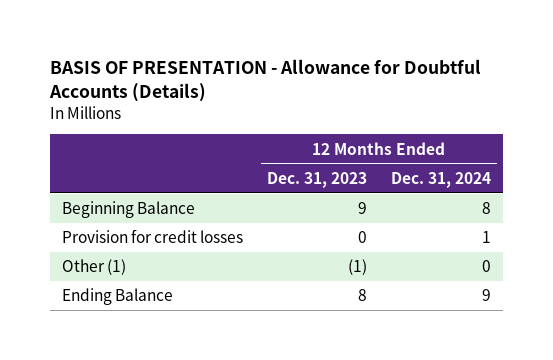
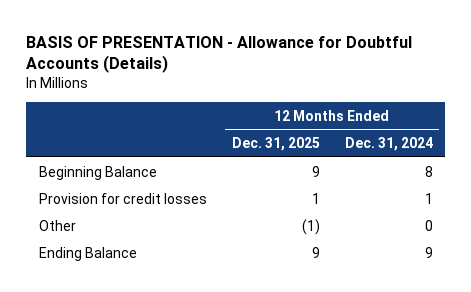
- | 12 Months Ended Dec. 31, 2023 | 12 Months Ended Dec. 31, 2024
+ | 12 Months Ended Dec. 31, 2025 | 12 Months Ended Dec. 31, 2024
- Other (1) | (1) | 0
+ Other | (1) | 0

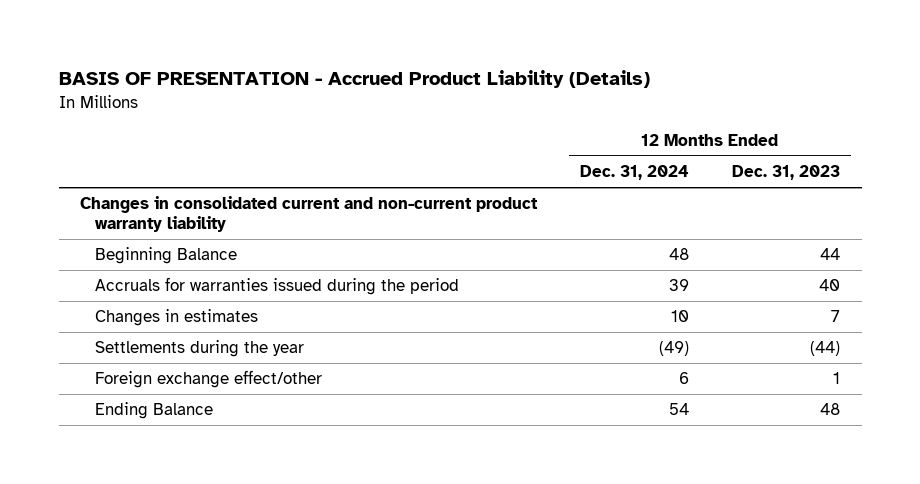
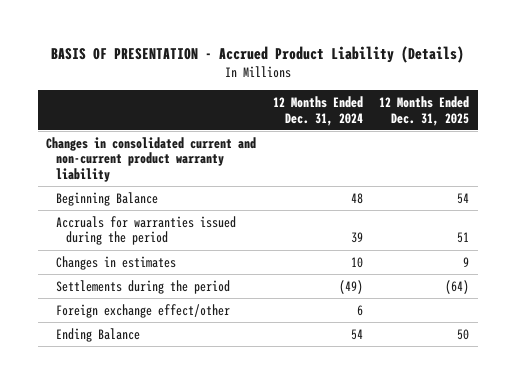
- | 12 Months Ended Dec. 31, 2024 | 12 Months Ended Dec. 31, 2023
+ | 12 Months Ended Dec. 31, 2024 | 12 Months Ended Dec. 31, 2025
- Settlements during the year | (49) | (44)
+ Settlements during the period | (49) | (64)

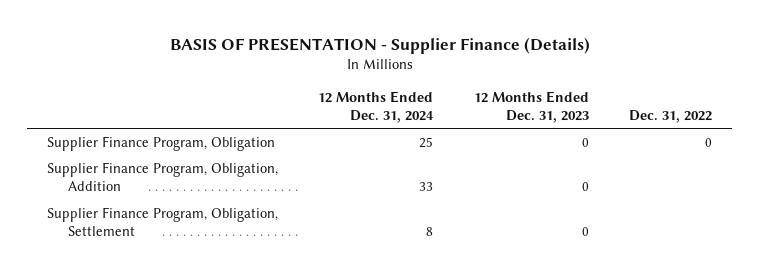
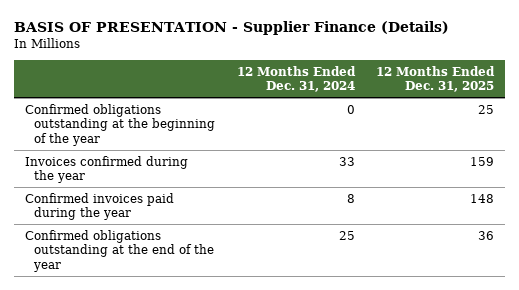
- | 12 Months Ended Dec. 31, 2024 | 12 Months Ended Dec. 31, 2023 | Dec. 31, 2022
+ | 12 Months Ended Dec. 31, 2024 | 12 Months Ended Dec. 31, 2025
- Supplier Finance Program, Obligation | 25 | 0 | 0
- Supplier Finance Program, Obligation, Addition | 33 | 0 |
- Supplier Finance Program, Obligation, Settlement | 8 | 0 |
+ Confirmed obligations outstanding at the beginning of the year | 0 | 25
+ Invoices confirmed during the year | 33 | 159
+ Confirmed invoices paid during the year | 8 | 148
+ Confirmed obligations outstanding at the end of the year | 25 | 36

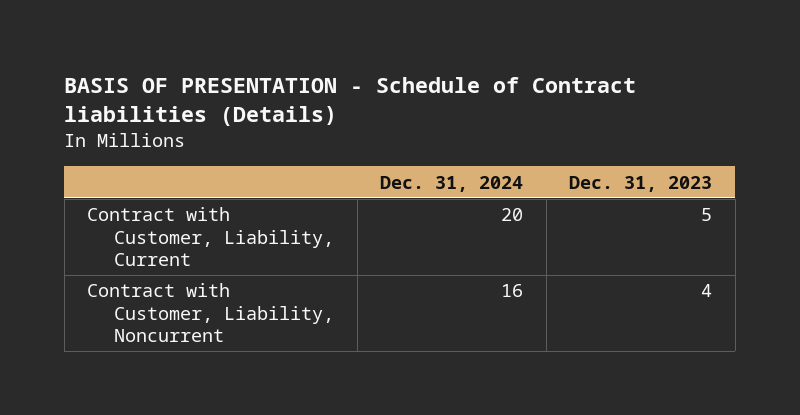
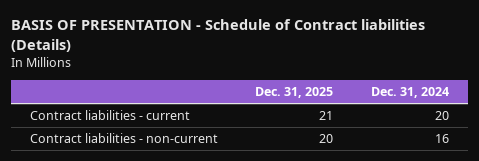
- | Dec. 31, 2024 | Dec. 31, 2023
+ | Dec. 31, 2025 | Dec. 31, 2024
- Contract with Customer, Liability, Current | 20 | 5
- Contract with Customer, Liability, Noncurrent | 16 | 4
+ Contract liabilities - current | 21 | 20
+ Contract liabilities - non-current | 20 | 16

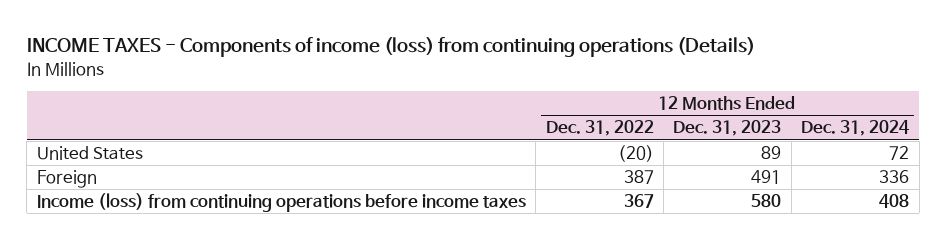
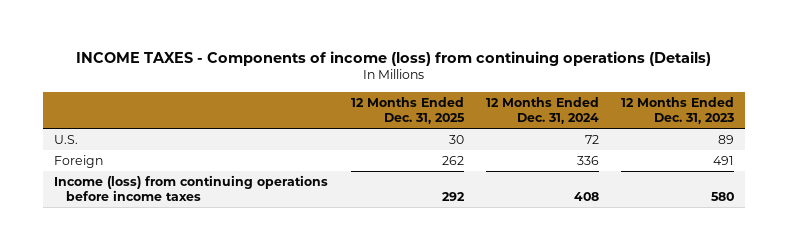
- | 12 Months Ended Dec. 31, 2022 | 12 Months Ended Dec. 31, 2023 | 12 Months Ended Dec. 31, 2024
+ | 12 Months Ended Dec. 31, 2025 | 12 Months Ended Dec. 31, 2024 | 12 Months Ended Dec. 31, 2023
- United States | (20) | 89 | 72
+ U.S. | 30 | 72 | 89

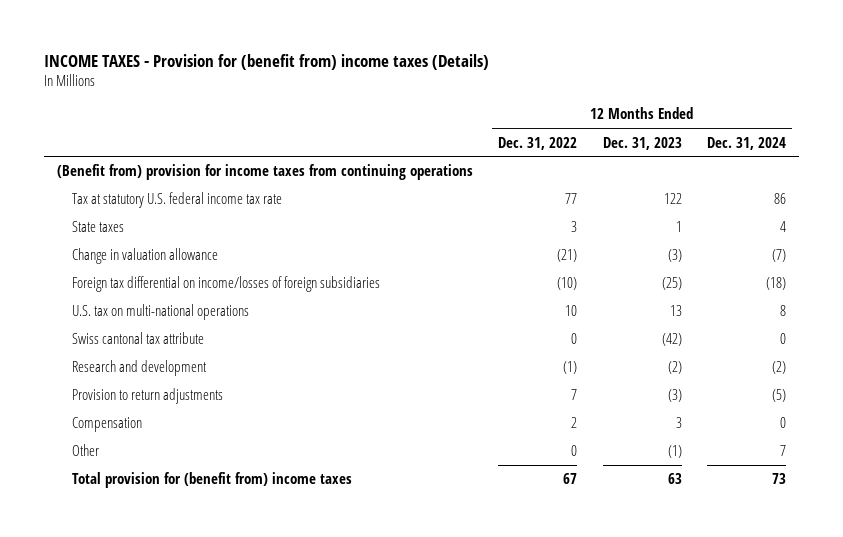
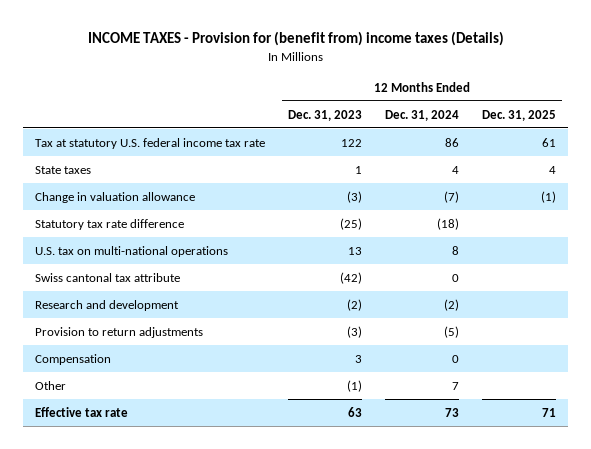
- | 12 Months Ended Dec. 31, 2022 | 12 Months Ended Dec. 31, 2023 | 12 Months Ended Dec. 31, 2024
+ | 12 Months Ended Dec. 31, 2023 | 12 Months Ended Dec. 31, 2024 | 12 Months Ended Dec. 31, 2025
- (Benefit from) provision for income taxes from continuing operations
- Foreign tax differential on income/losses of foreign subsidiaries | (10) | (25) | (18)
+ Statutory tax rate difference | (25) | (18) |
- Total provision for (benefit from) income taxes | 67 | 63 | 73
+ Effective tax rate | 63 | 73 | 71

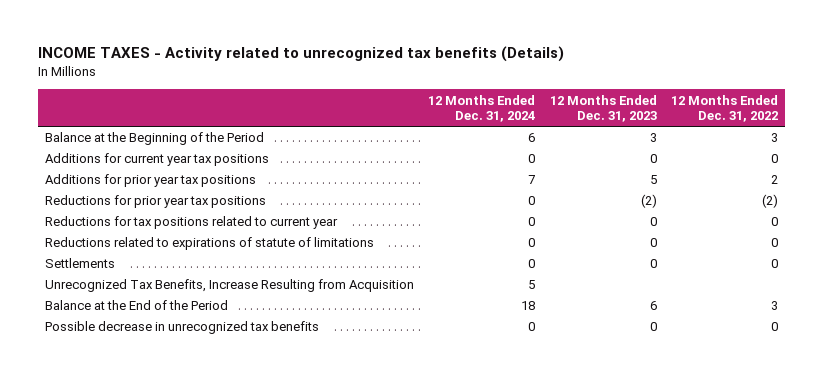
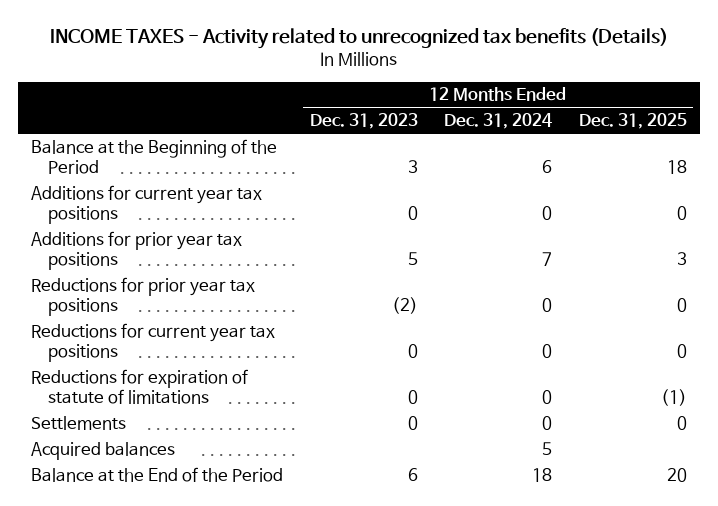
- | 12 Months Ended Dec. 31, 2024 | 12 Months Ended Dec. 31, 2023 | 12 Months Ended Dec. 31, 2022
+ | 12 Months Ended Dec. 31, 2023 | 12 Months Ended Dec. 31, 2024 | 12 Months Ended Dec. 31, 2025
- Reductions for tax positions related to current year | 0 | 0 | 0
- Reductions related to expirations of statute of limitations | 0 | 0 | 0
+ Reductions for current year tax positions | 0 | 0 | 0
+ Reductions for expiration of statute of limitations | 0 | 0 | (1)
- Unrecognized Tax Benefits, Increase Resulting from Acquisition | 5 | |
+ Acquired balances | | 5 |
- Possible decrease in unrecognized tax benefits | 0 | 0 | 0

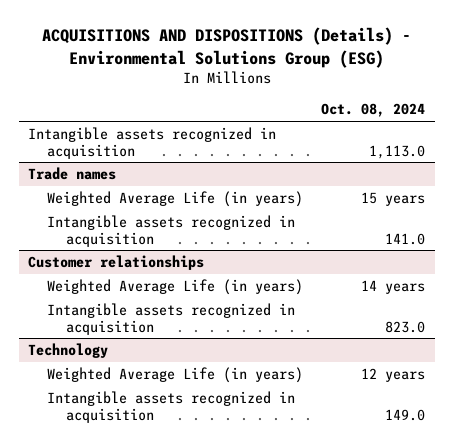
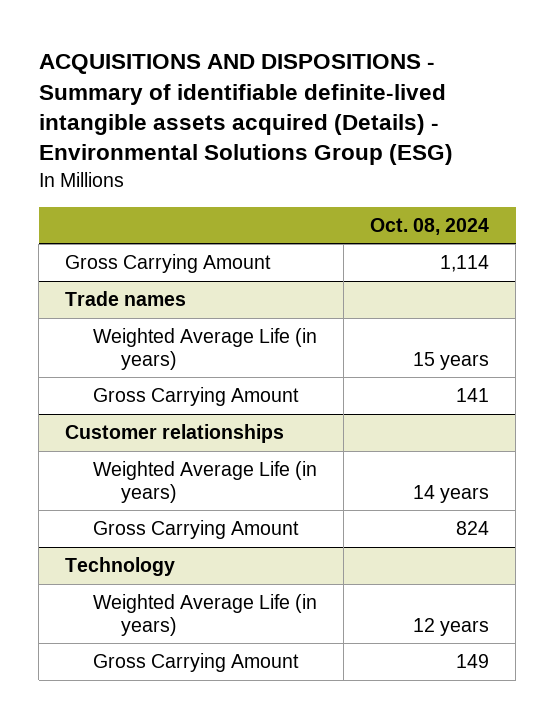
- ACQUISITIONS AND DISPOSITIONS (Details) - Environmental Solutions Group (ESG)
+ ACQUISITIONS AND DISPOSITIONS - Summary of identifiable definite-lived intangible assets acquired (Details) - Environmental Solutions Group (ESG)
- Intangible assets recognized in acquisition | 1,113.0
+ Gross Carrying Amount | 1,114
@ Trade names
- Intangible assets recognized in acquisition | 141.0
+ Gross Carrying Amount | 141
@ Customer relationships
- Intangible assets recognized in acquisition | 823.0
+ Gross Carrying Amount | 824
@ Technology
- Intangible assets recognized in acquisition | 149.0
+ Gross Carrying Amount | 149

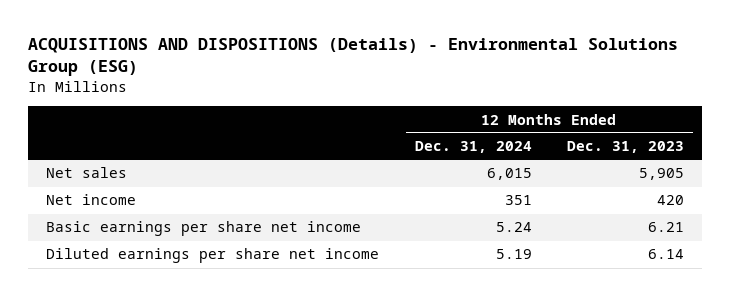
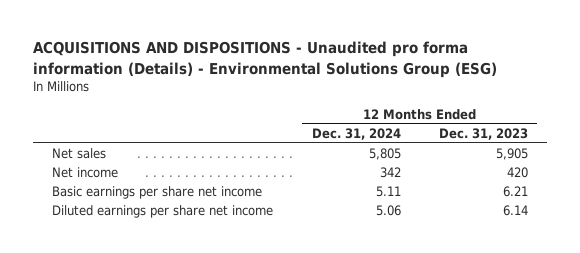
- ACQUISITIONS AND DISPOSITIONS (Details) - Environmental Solutions Group (ESG)
+ ACQUISITIONS AND DISPOSITIONS - Unaudited pro forma information (Details) - Environmental Solutions Group (ESG)
- Net sales | 6,015 | 5,905
- Net income | 351 | 420
- Basic earnings per share net income | 5.24 | 6.21
- Diluted earnings per share net income | 5.19 | 6.14
+ Net sales | 5,805 | 5,905
+ Net income | 342 | 420
+ Basic earnings per share net income | 5.11 | 6.21
+ Diluted earnings per share net income | 5.06 | 6.14

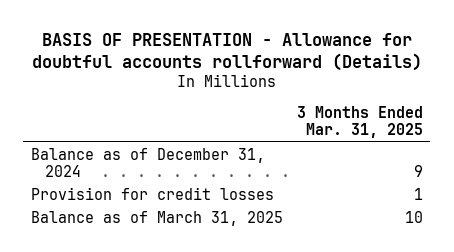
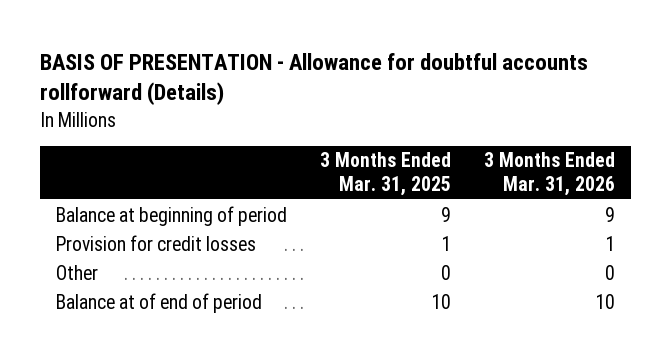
- | 3 Months Ended Mar. 31, 2025
+ | 3 Months Ended Mar. 31, 2025 | 3 Months Ended Mar. 31, 2026
- Balance as of December 31, 2024 | 9
+ Balance at beginning of period | 9 | 9
- Balance as of March 31, 2025 | 10
+ Other | 0 | 0
+ Balance at of end of period | 10 | 10

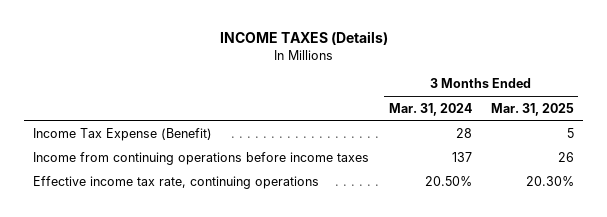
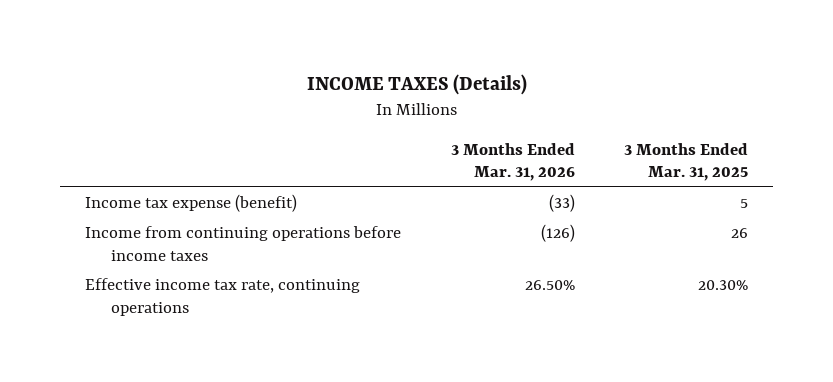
- | 3 Months Ended Mar. 31, 2024 | 3 Months Ended Mar. 31, 2025
+ | 3 Months Ended Mar. 31, 2026 | 3 Months Ended Mar. 31, 2025
- Income Tax Expense (Benefit) | 28 | 5
+ Income tax expense (benefit) | (33) | 5

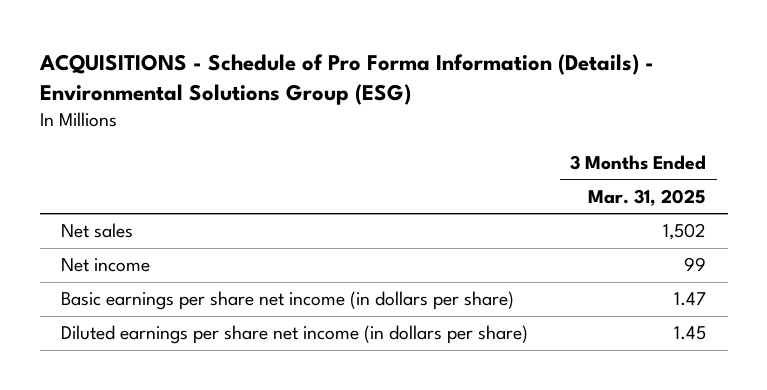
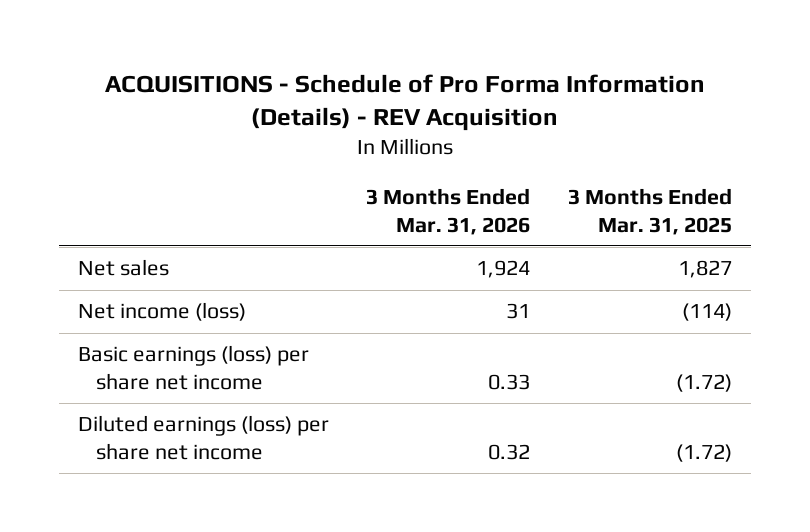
- ACQUISITIONS - Schedule of Pro Forma Information (Details) - Environmental Solutions Group (ESG)
+ ACQUISITIONS - Schedule of Pro Forma Information (Details) - REV Acquisition
- | 3 Months Ended Mar. 31, 2025
+ | 3 Months Ended Mar. 31, 2026 | 3 Months Ended Mar. 31, 2025
- Net sales | 1,502
- Net income | 99
- Basic earnings per share net income (in dollars per share) | 1.47
- Diluted earnings per share net income (in dollars per share) | 1.45
+ Net sales | 1,924 | 1,827
+ Net income (loss) | 31 | (114)
+ Basic earnings (loss) per share net income | 0.33 | (1.72)
+ Diluted earnings (loss) per share net income | 0.32 | (1.72)

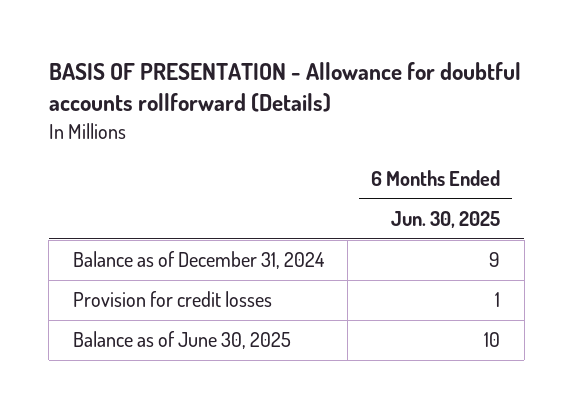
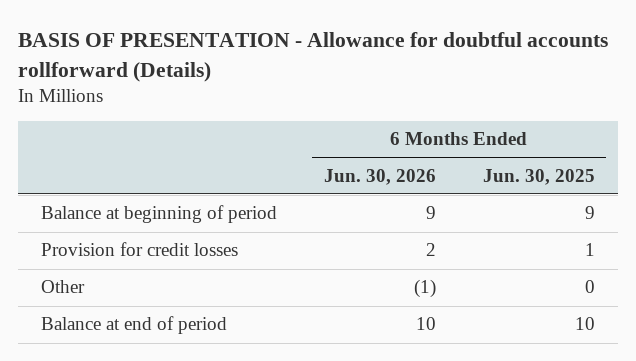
- | 6 Months Ended Jun. 30, 2025
+ | 6 Months Ended Jun. 30, 2026 | 6 Months Ended Jun. 30, 2025
- Balance as of December 31, 2024 | 9
+ Balance at beginning of period | 9 | 9
- Balance as of June 30, 2025 | 10
+ Other | (1) | 0
+ Balance at end of period | 10 | 10

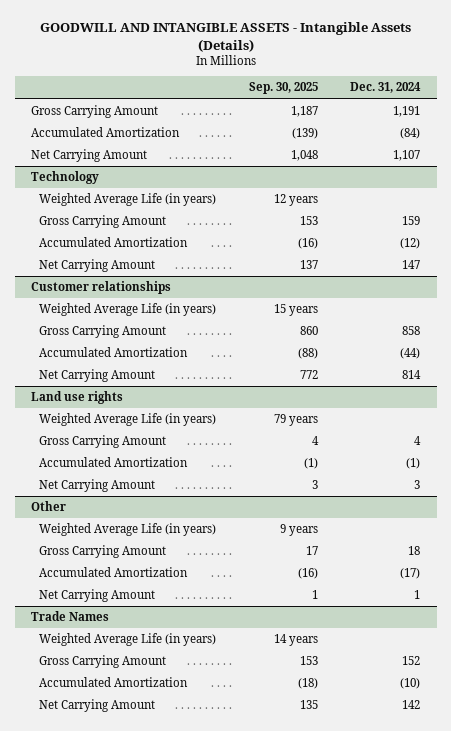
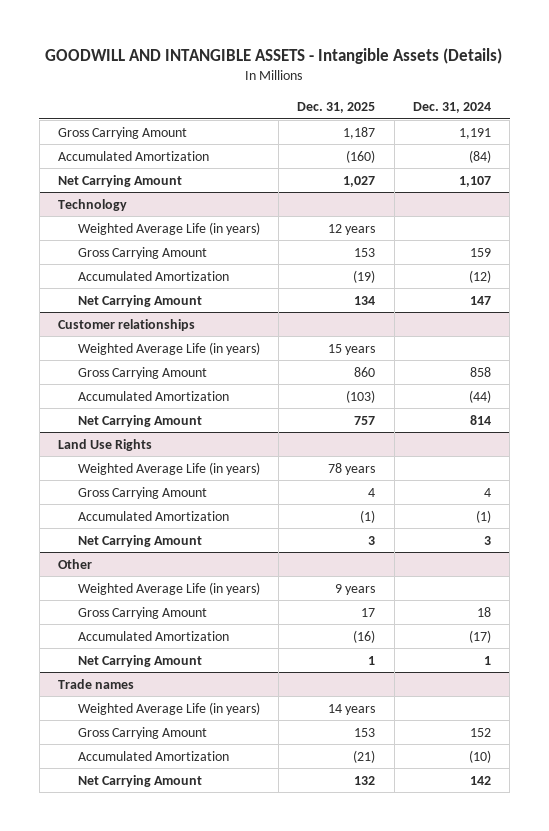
- | Sep. 30, 2025 | Dec. 31, 2024
+ | Dec. 31, 2025 | Dec. 31, 2024
- Land use rights
+ Land Use Rights
- Trade Names
+ Trade names

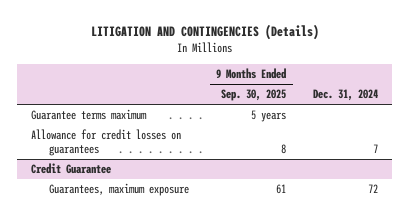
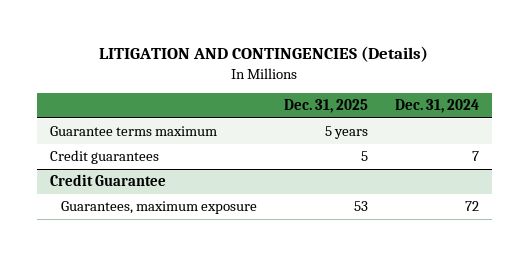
- | 9 Months Ended Sep. 30, 2025 | Dec. 31, 2024
+ | Dec. 31, 2025 | Dec. 31, 2024
- Allowance for credit losses on guarantees | 8 | 7
+ Credit guarantees | 5 | 7

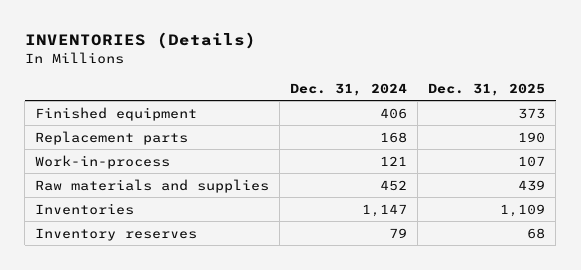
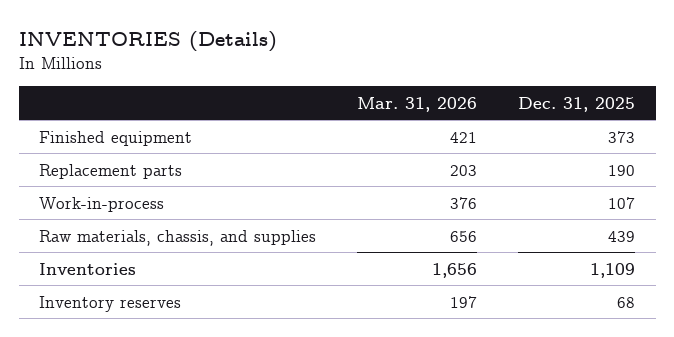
- | Dec. 31, 2024 | Dec. 31, 2025
+ | Mar. 31, 2026 | Dec. 31, 2025
- Raw materials and supplies | 452 | 439
+ Raw materials, chassis, and supplies | 656 | 439

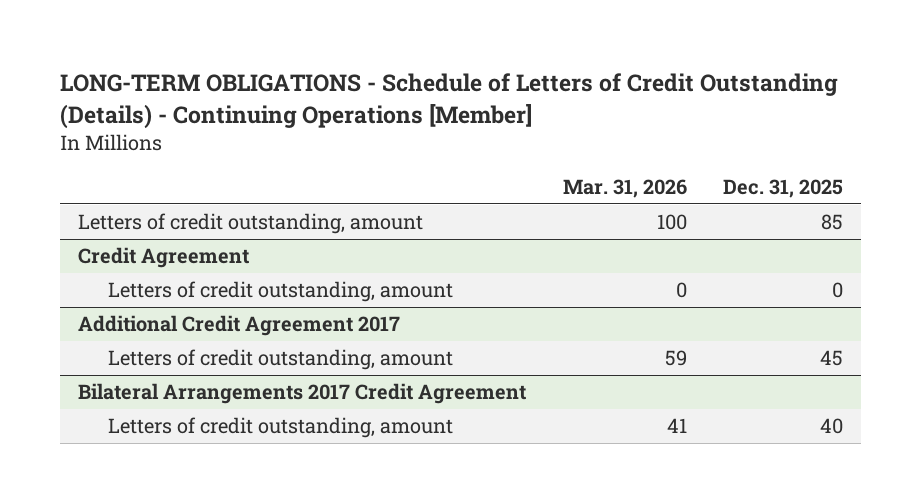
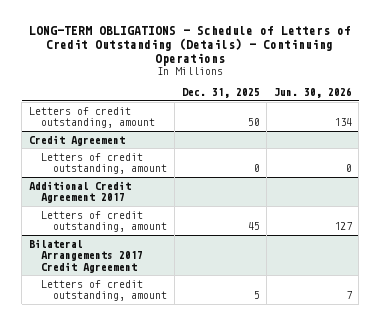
- LONG-TERM OBLIGATIONS - Schedule of Letters of Credit Outstanding (Details) - Continuing Operations [Member]
+ LONG-TERM OBLIGATIONS - Schedule of Letters of Credit Outstanding (Details) - Continuing Operations
- | Mar. 31, 2026 | Dec. 31, 2025
+ | Dec. 31, 2025 | Jun. 30, 2026
- Letters of credit outstanding, amount | 100 | 85
+ Letters of credit outstanding, amount | 50 | 134
@ Bilateral Arrangements 2017 Credit Agreement
- Letters of credit outstanding, amount | 41 | 40
+ Letters of credit outstanding, amount | 5 | 7

